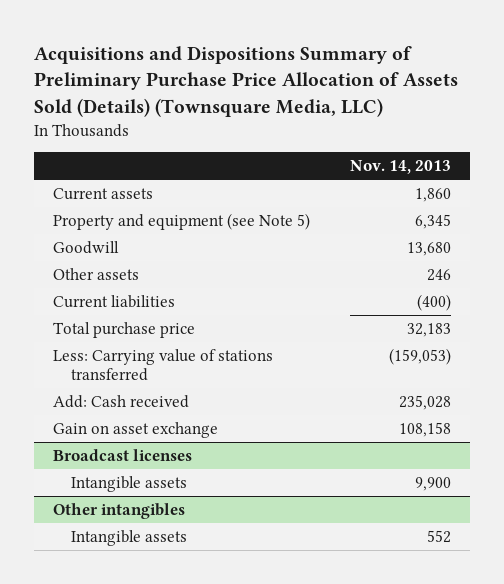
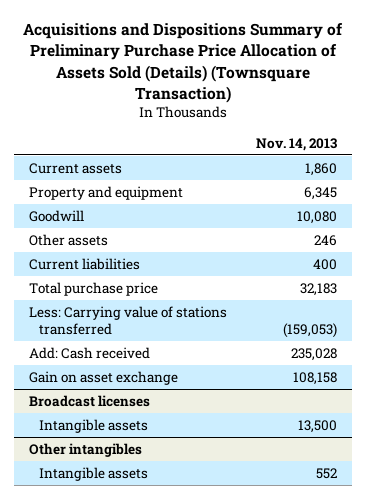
- Acquisitions and Dispositions Summary of Preliminary Purchase Price Allocation of Assets Sold (Details) (Townsquare Media, LLC)
+ Acquisitions and Dispositions Summary of Preliminary Purchase Price Allocation of Assets Sold (Details) (Townsquare Transaction)
- Property and equipment (see Note 5) | 6,345
- Goodwill | 13,680
+ Property and equipment | 6,345
+ Goodwill | 10,080
- Current liabilities | (400)
+ Current liabilities | 400
@ Broadcast licenses
- Intangible assets | 9,900
+ Intangible assets | 13,500

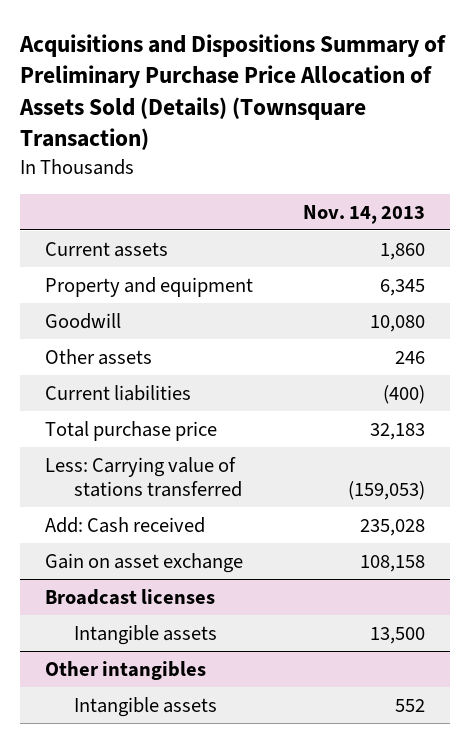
- Current liabilities | 400
+ Current liabilities | (400)

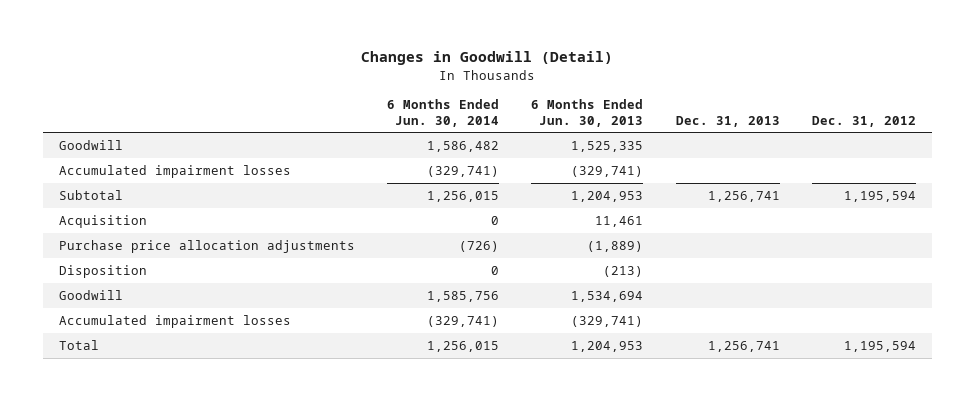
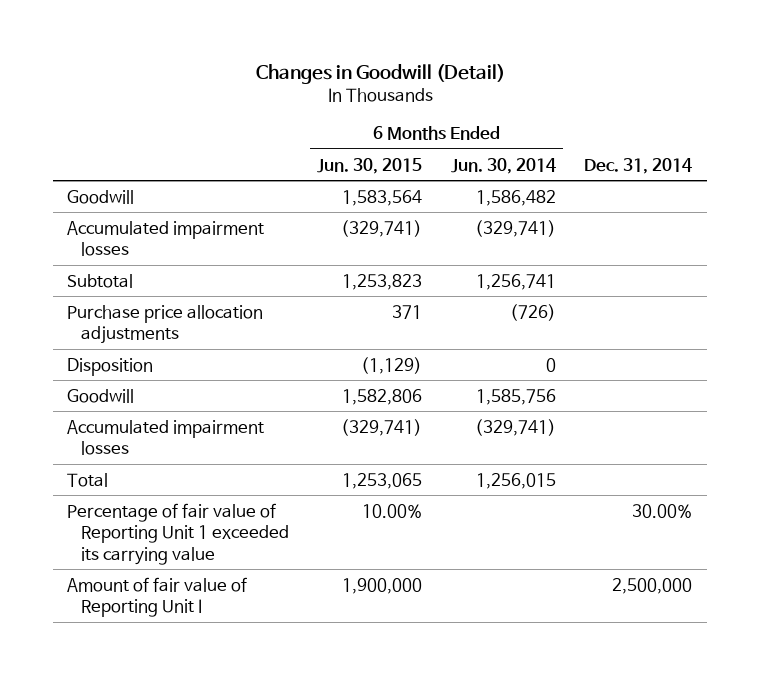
- | 6 Months Ended Jun. 30, 2014 | 6 Months Ended Jun. 30, 2013 | Dec. 31, 2013 | Dec. 31, 2012
+ | 6 Months Ended Jun. 30, 2015 | 6 Months Ended Jun. 30, 2014 | Dec. 31, 2014
- Subtotal | 1,256,015 | 1,204,953 | 1,256,741 | 1,195,594
- Acquisition | 0 | 11,461 | |
+ Subtotal | 1,253,823 | 1,256,741 |
+ Percentage of fair value of Reporting Unit 1 exceeded its carrying value | 10.00% | | 30.00%
+ Amount of fair value of Reporting Unit I | 1,900,000 | | 2,500,000

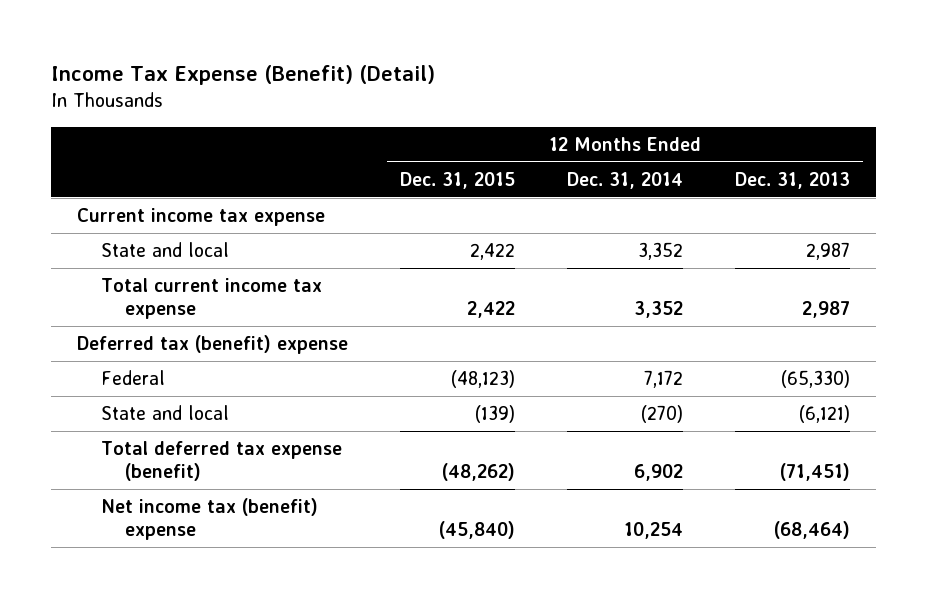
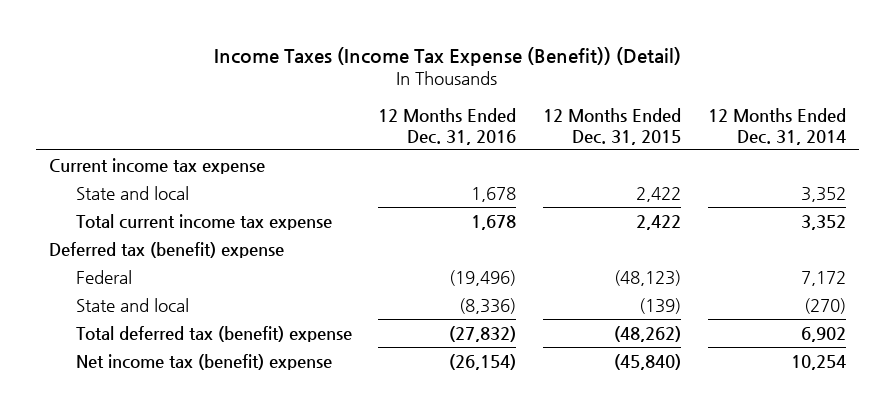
- Income Tax Expense (Benefit) (Detail)
+ Income Taxes (Income Tax Expense (Benefit)) (Detail)
- | 12 Months Ended Dec. 31, 2015 | 12 Months Ended Dec. 31, 2014 | 12 Months Ended Dec. 31, 2013
+ | 12 Months Ended Dec. 31, 2016 | 12 Months Ended Dec. 31, 2015 | 12 Months Ended Dec. 31, 2014
- Total deferred tax expense (benefit) | (48,262) | 6,902 | (71,451)
+ Total deferred tax (benefit) expense | (27,832) | (48,262) | 6,902

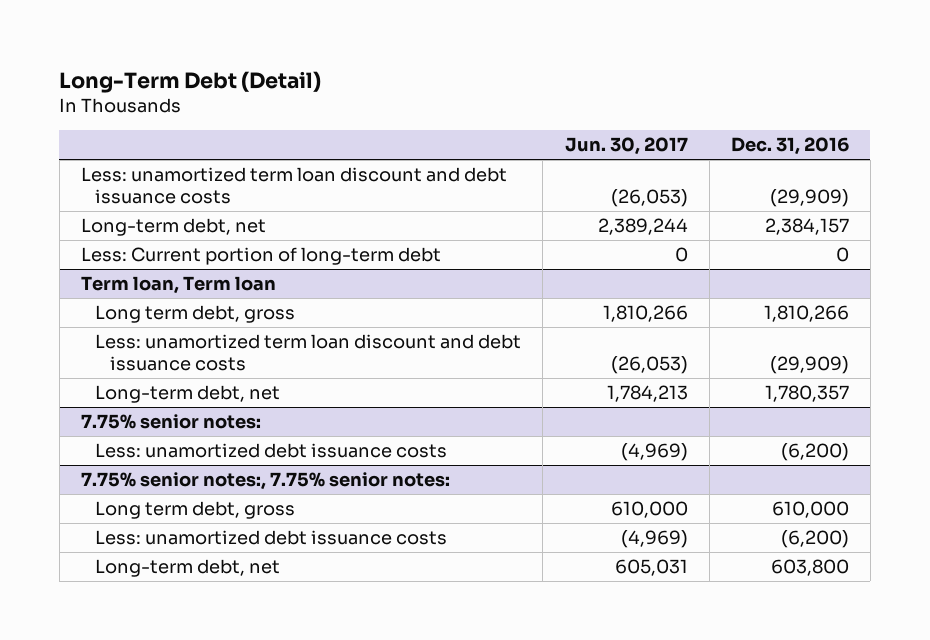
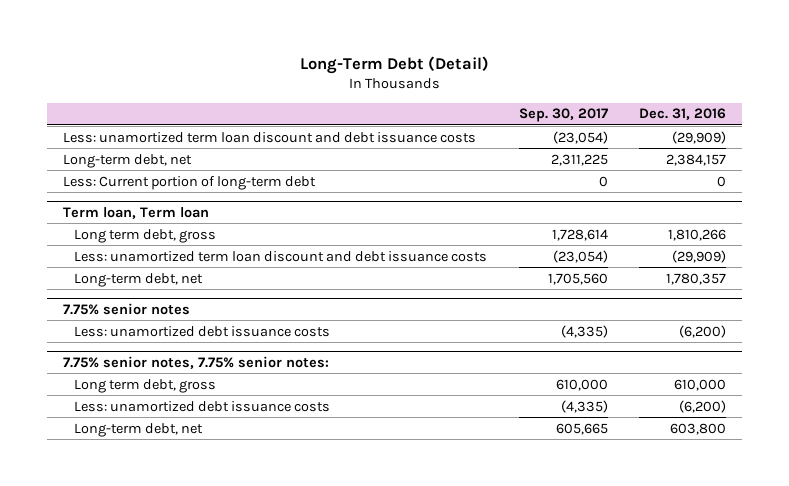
- | Jun. 30, 2017 | Dec. 31, 2016
+ | Sep. 30, 2017 | Dec. 31, 2016
- 7.75% senior notes:
+ 7.75% senior notes
- 7.75% senior notes:, 7.75% senior notes:
+ 7.75% senior notes, 7.75% senior notes:

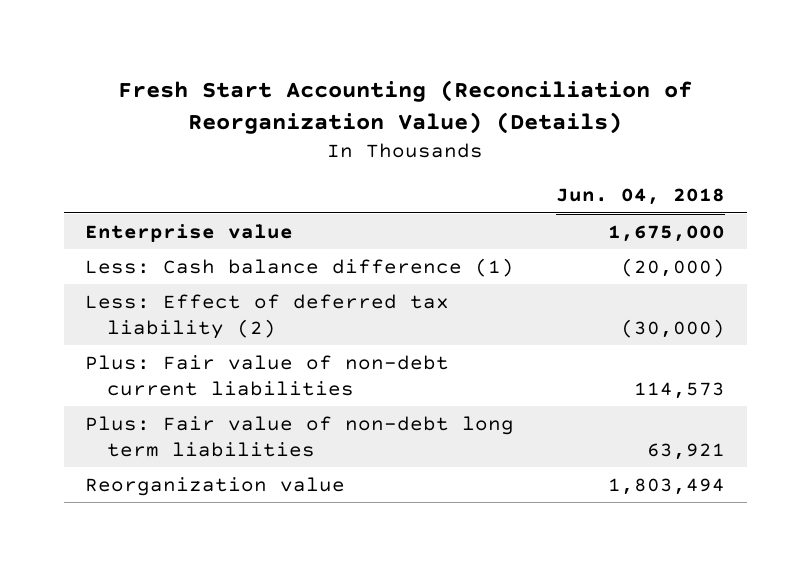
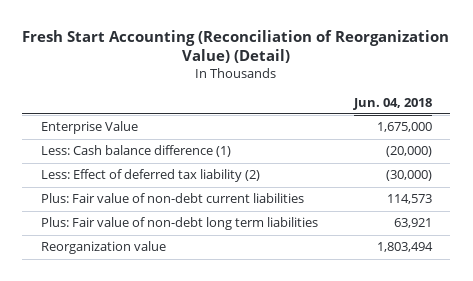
- Fresh Start Accounting (Reconciliation of Reorganization Value) (Details)
+ Fresh Start Accounting (Reconciliation of Reorganization Value) (Detail)
- Enterprise value | 1,675,000
+ Enterprise Value | 1,675,000

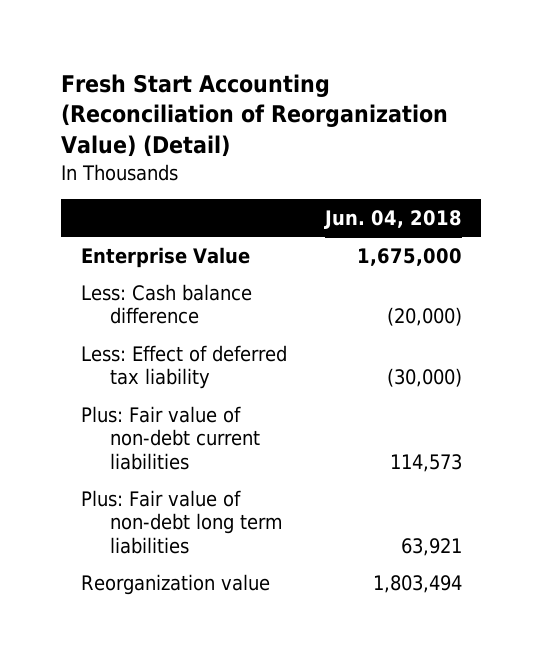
- Less: Cash balance difference (1) | (20,000)
- Less: Effect of deferred tax liability (2) | (30,000)
+ Less: Cash balance difference | (20,000)
+ Less: Effect of deferred tax liability | (30,000)

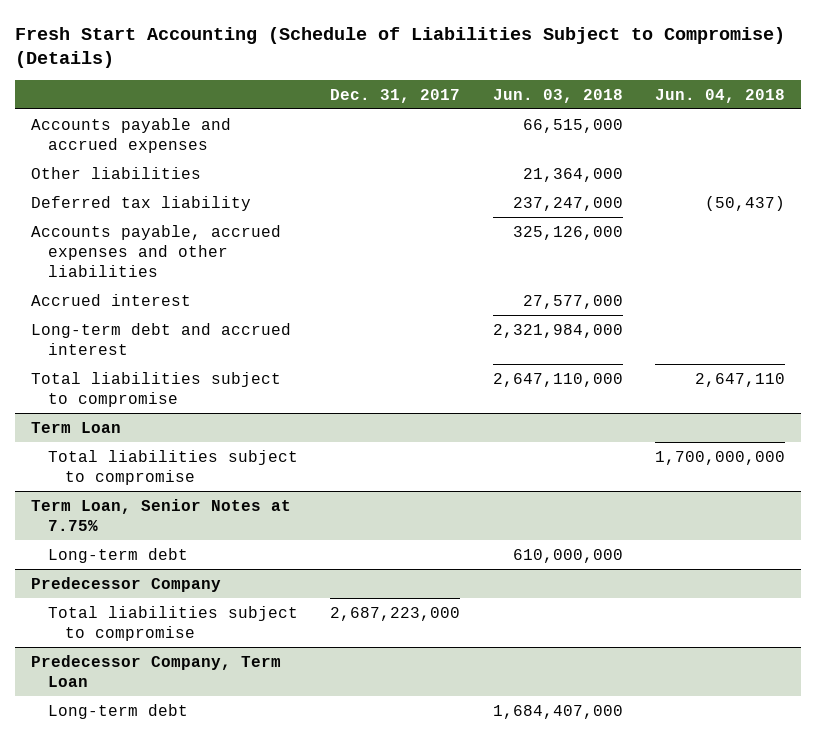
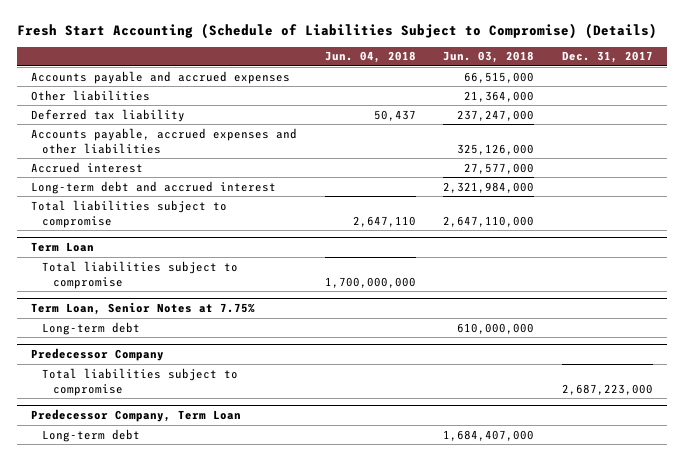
- | Dec. 31, 2017 | Jun. 03, 2018 | Jun. 04, 2018
+ | Jun. 04, 2018 | Jun. 03, 2018 | Dec. 31, 2017
- Deferred tax liability | | 237,247,000 | (50,437)
+ Deferred tax liability | 50,437 | 237,247,000 |

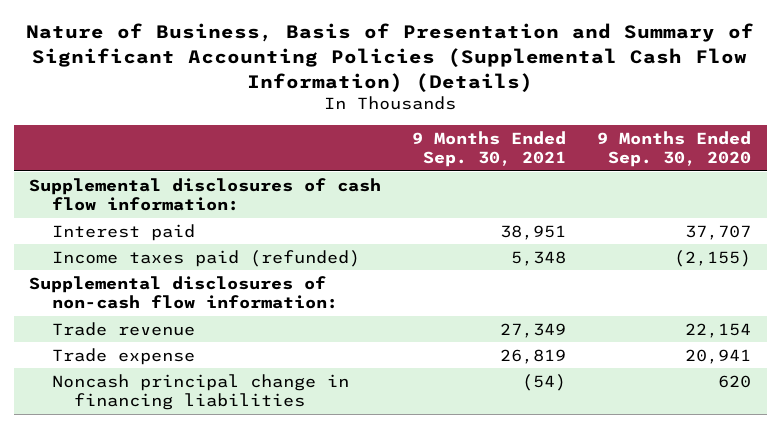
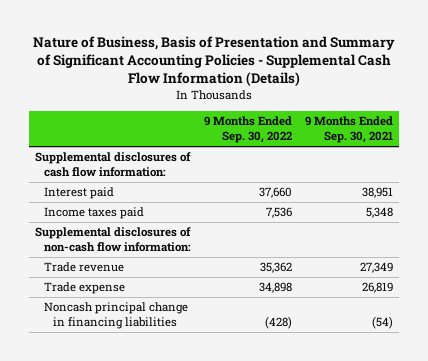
- Nature of Business, Basis of Presentation and Summary of Significant Accounting Policies (Supplemental Cash Flow Information) (Details)
+ Nature of Business, Basis of Presentation and Summary of Significant Accounting Policies - Supplemental Cash Flow Information (Details)
- | 9 Months Ended Sep. 30, 2021 | 9 Months Ended Sep. 30, 2020
+ | 9 Months Ended Sep. 30, 2022 | 9 Months Ended Sep. 30, 2021
- Income taxes paid (refunded) | 5,348 | (2,155)
+ Income taxes paid | 7,536 | 5,348

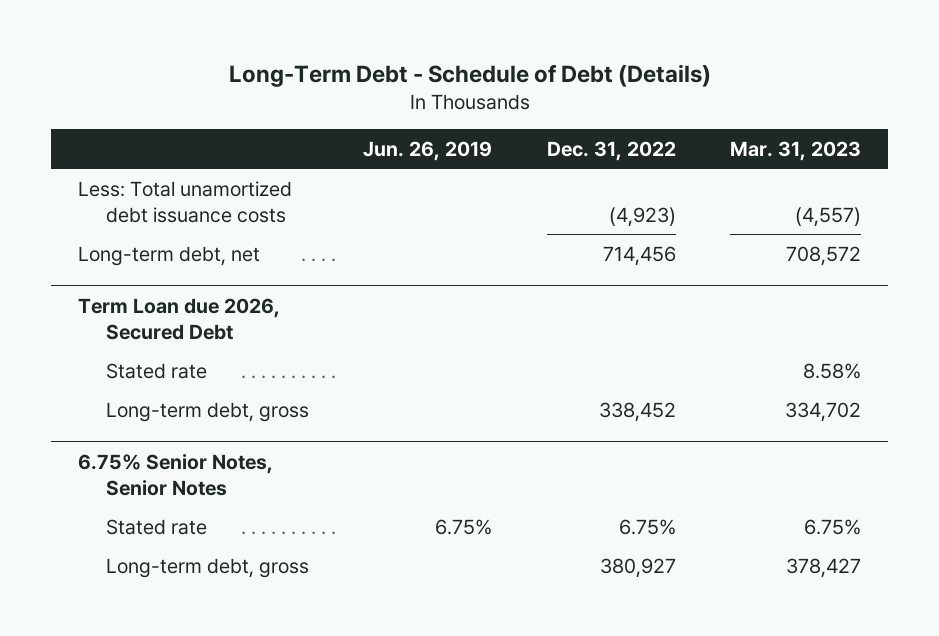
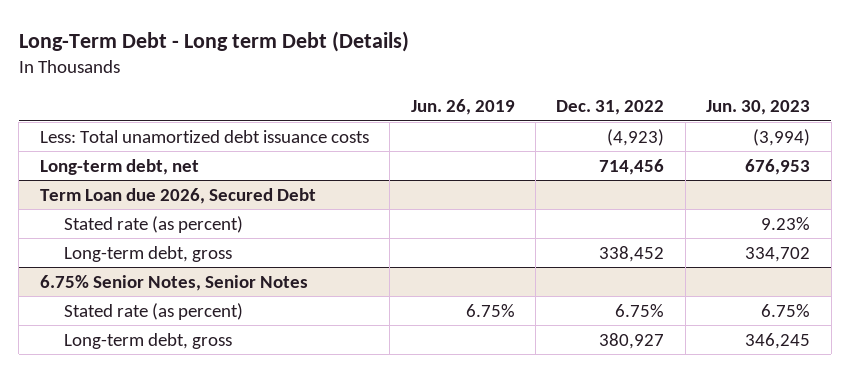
- Long-Term Debt - Schedule of Debt (Details)
+ Long-Term Debt - Long term Debt (Details)
- | Jun. 26, 2019 | Dec. 31, 2022 | Mar. 31, 2023
+ | Jun. 26, 2019 | Dec. 31, 2022 | Jun. 30, 2023
@ Term Loan due 2026, Secured Debt
- Stated rate | | | 8.58%
+ Stated rate (as percent) | | | 9.23%
@ 6.75% Senior Notes, Senior Notes
- Stated rate | 6.75% | 6.75% | 6.75%
+ Stated rate (as percent) | 6.75% | 6.75% | 6.75%

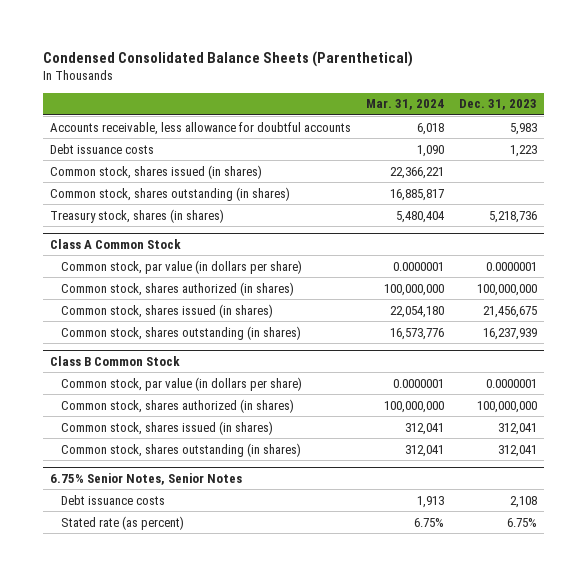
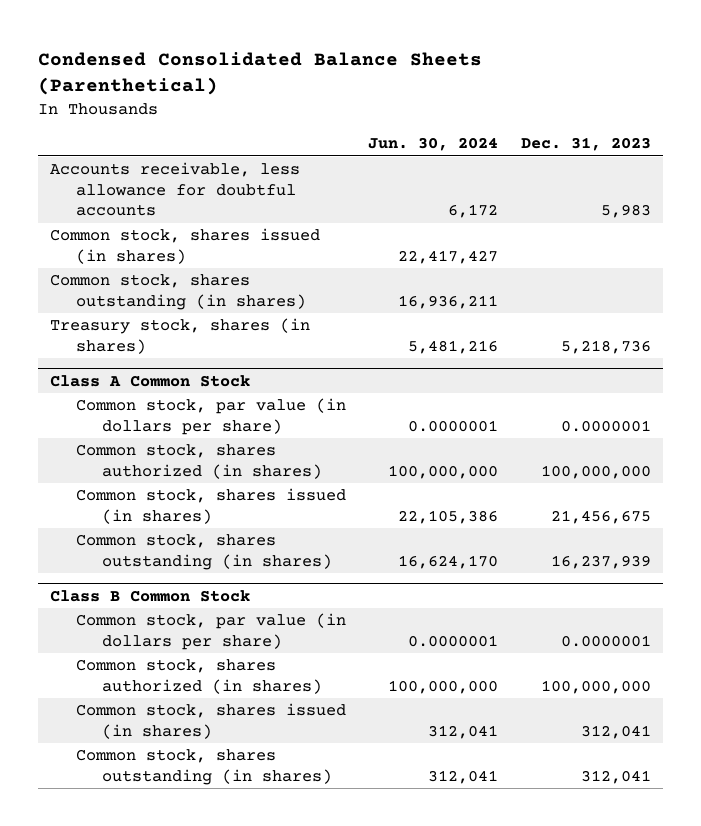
- | Mar. 31, 2024 | Dec. 31, 2023
+ | Jun. 30, 2024 | Dec. 31, 2023
- Debt issuance costs | 1,090 | 1,223
- 6.75% Senior Notes, Senior Notes
- Debt issuance costs | 1,913 | 2,108
- Stated rate (as percent) | 6.75% | 6.75%

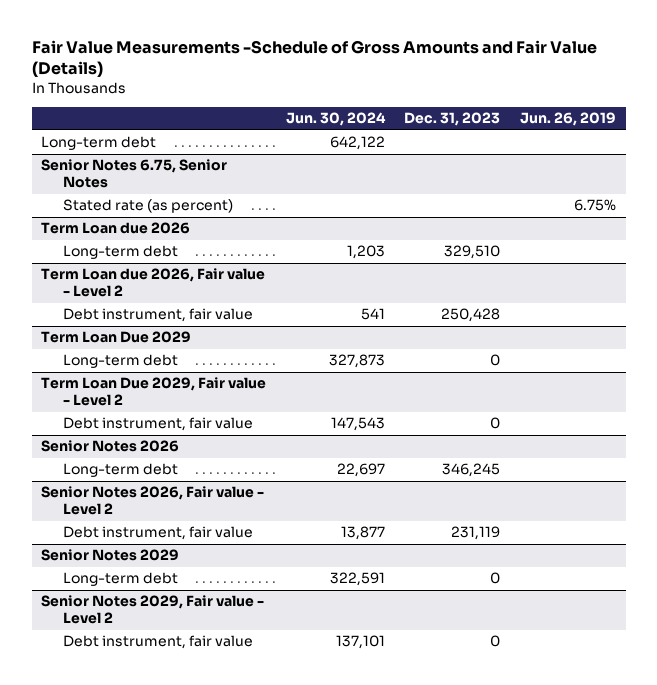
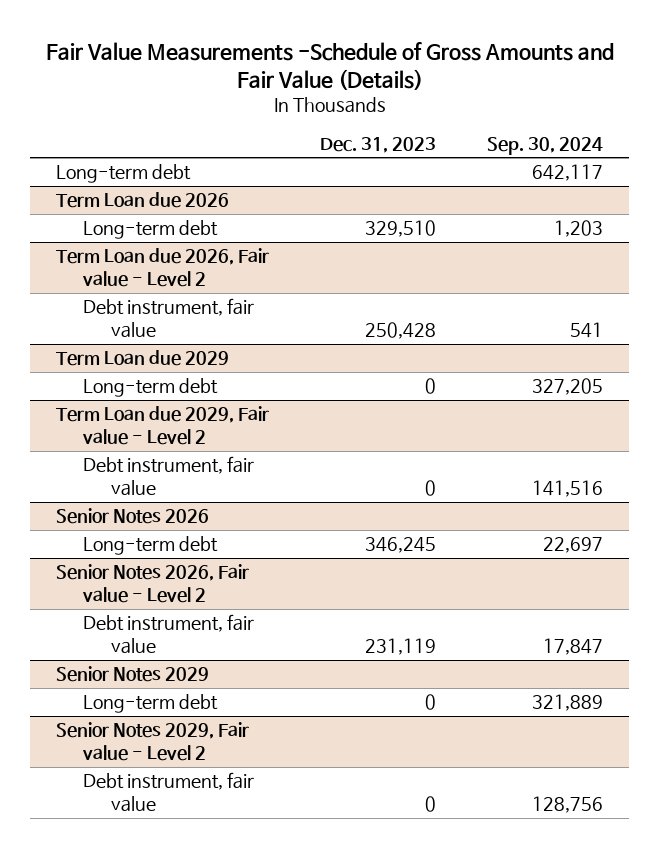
- | Jun. 30, 2024 | Dec. 31, 2023 | Jun. 26, 2019
+ | Dec. 31, 2023 | Sep. 30, 2024
- Senior Notes 6.75, Senior Notes
- Stated rate (as percent) | | | 6.75%
- Term Loan Due 2029
+ Term Loan due 2029
- Term Loan Due 2029, Fair value - Level 2
+ Term Loan due 2029, Fair value - Level 2

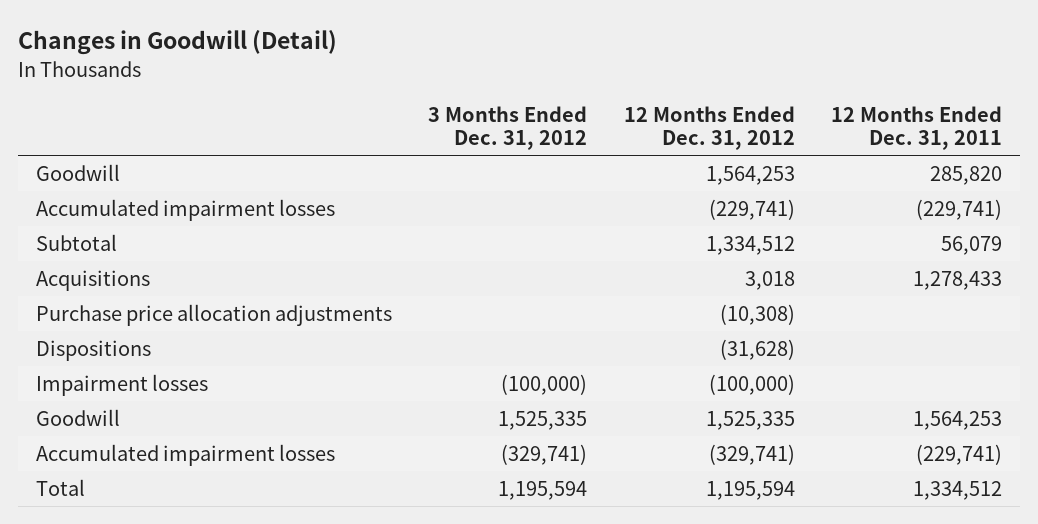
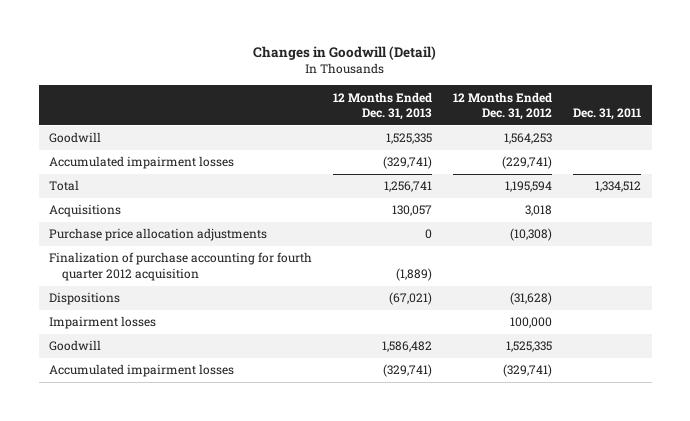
- | 3 Months Ended Dec. 31, 2012 | 12 Months Ended Dec. 31, 2012 | 12 Months Ended Dec. 31, 2011
+ | 12 Months Ended Dec. 31, 2013 | 12 Months Ended Dec. 31, 2012 | Dec. 31, 2011
- Subtotal | | 1,334,512 | 56,079
moved up: Total | 1,256,741 | 1,195,594 | 1,334,512
+ Finalization of purchase accounting for fourth quarter 2012 acquisition | (1,889) | |
- Impairment losses | (100,000) | (100,000) |
+ Impairment losses | | 100,000 |

